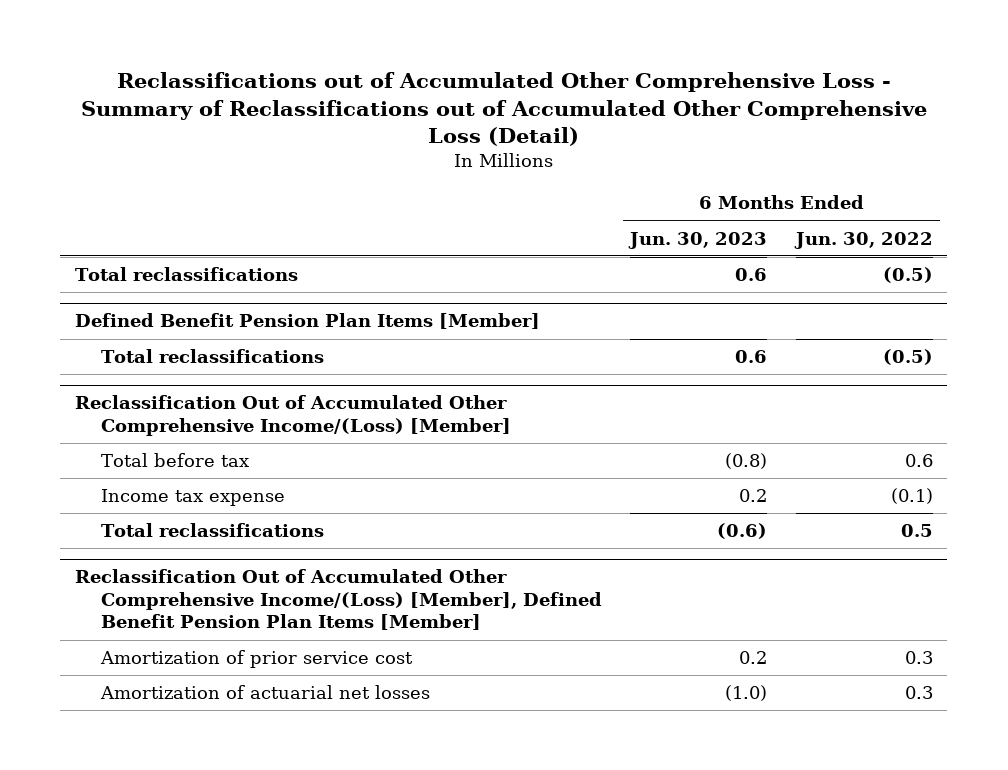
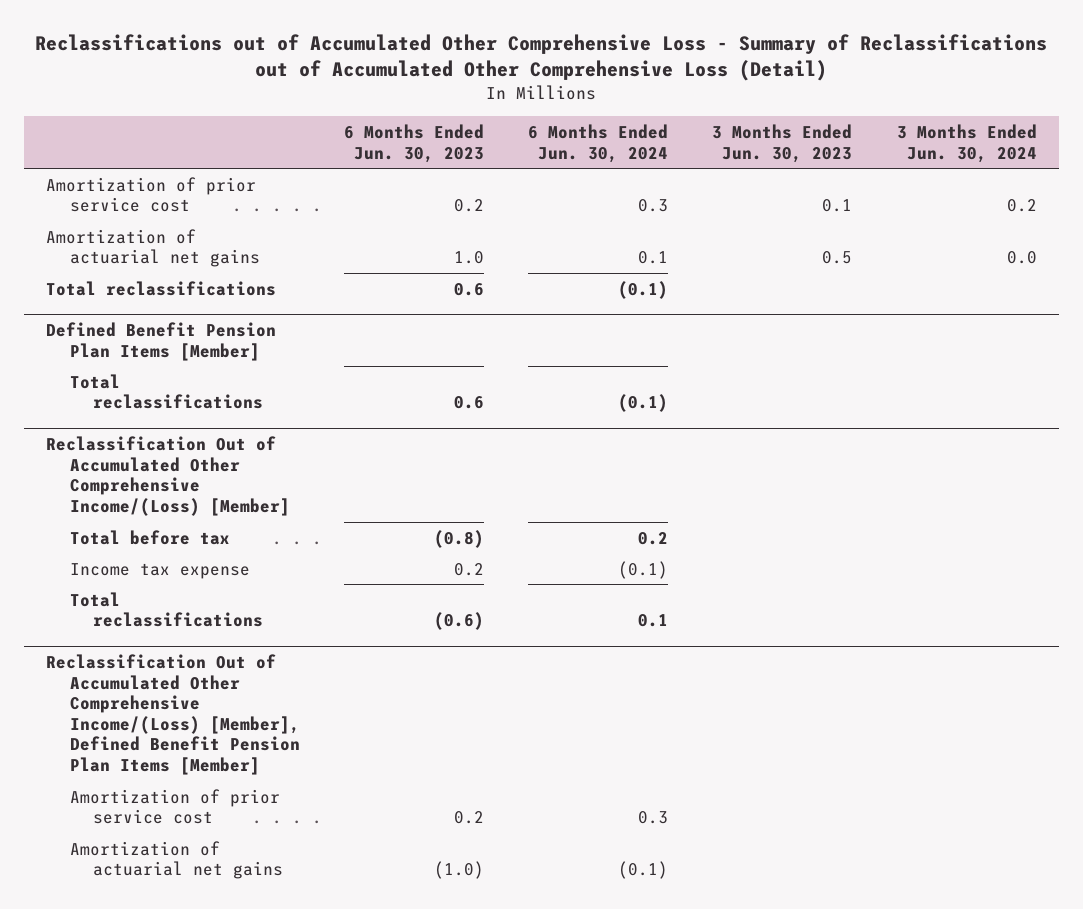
- | 6 Months Ended Jun. 30, 2023 | 6 Months Ended Jun. 30, 2022
+ | 6 Months Ended Jun. 30, 2023 | 6 Months Ended Jun. 30, 2024 | 3 Months Ended Jun. 30, 2023 | 3 Months Ended Jun. 30, 2024
+ Amortization of prior service cost | 0.2 | 0.3 | 0.1 | 0.2
+ Amortization of actuarial net gains | 1.0 | 0.1 | 0.5 | 0.0
@ Reclassification Out of Accumulated Other Comprehensive Income/(Loss) [Member], Defined Benefit Pension Plan Items [Member]
- Amortization of actuarial net losses | (1.0) | 0.3
+ Amortization of actuarial net gains | (1.0) | (0.1) | |

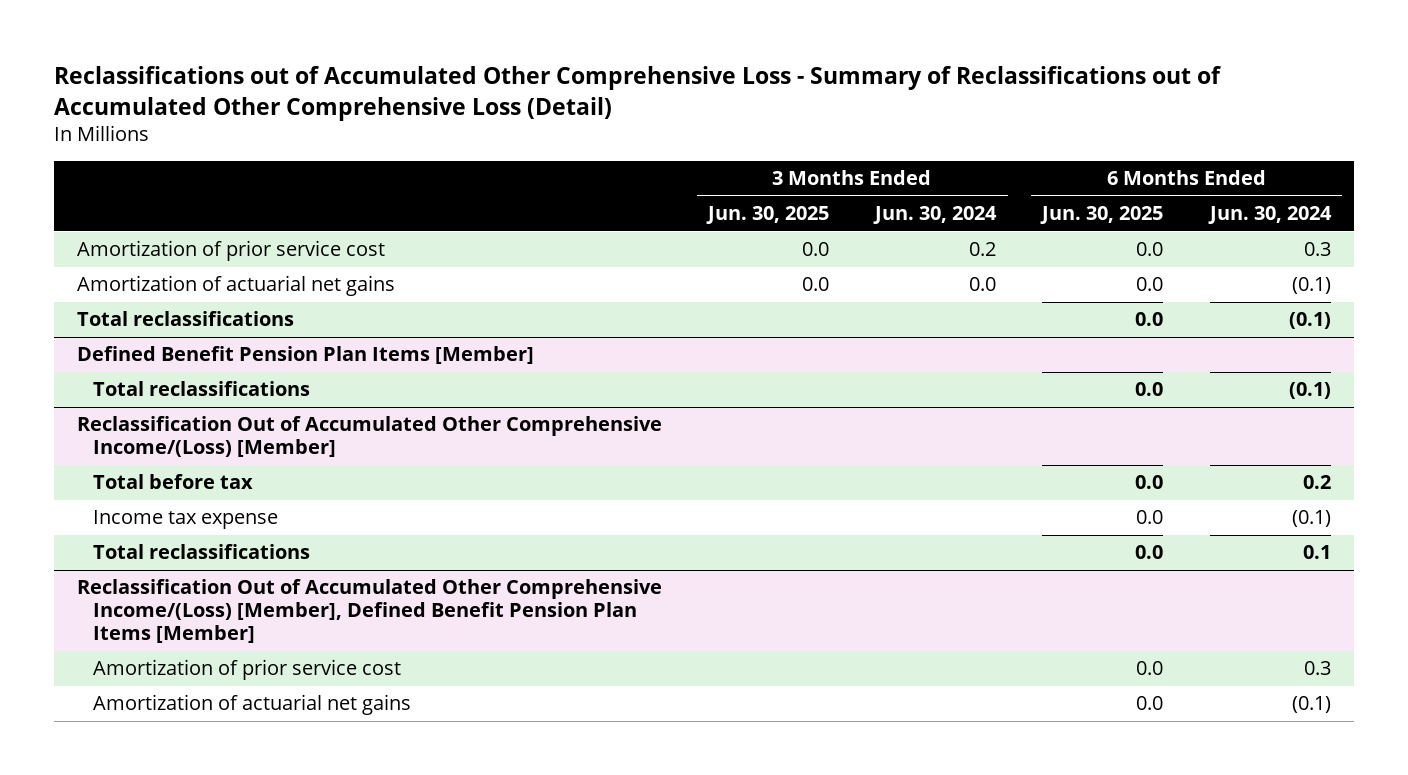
- | 6 Months Ended Jun. 30, 2023 | 6 Months Ended Jun. 30, 2024 | 3 Months Ended Jun. 30, 2023 | 3 Months Ended Jun. 30, 2024
+ | 3 Months Ended Jun. 30, 2025 | 3 Months Ended Jun. 30, 2024 | 6 Months Ended Jun. 30, 2025 | 6 Months Ended Jun. 30, 2024
- Amortization of actuarial net gains | 1.0 | 0.1 | 0.5 | 0.0
+ Amortization of actuarial net gains | 0.0 | 0.0 | 0.0 | (0.1)

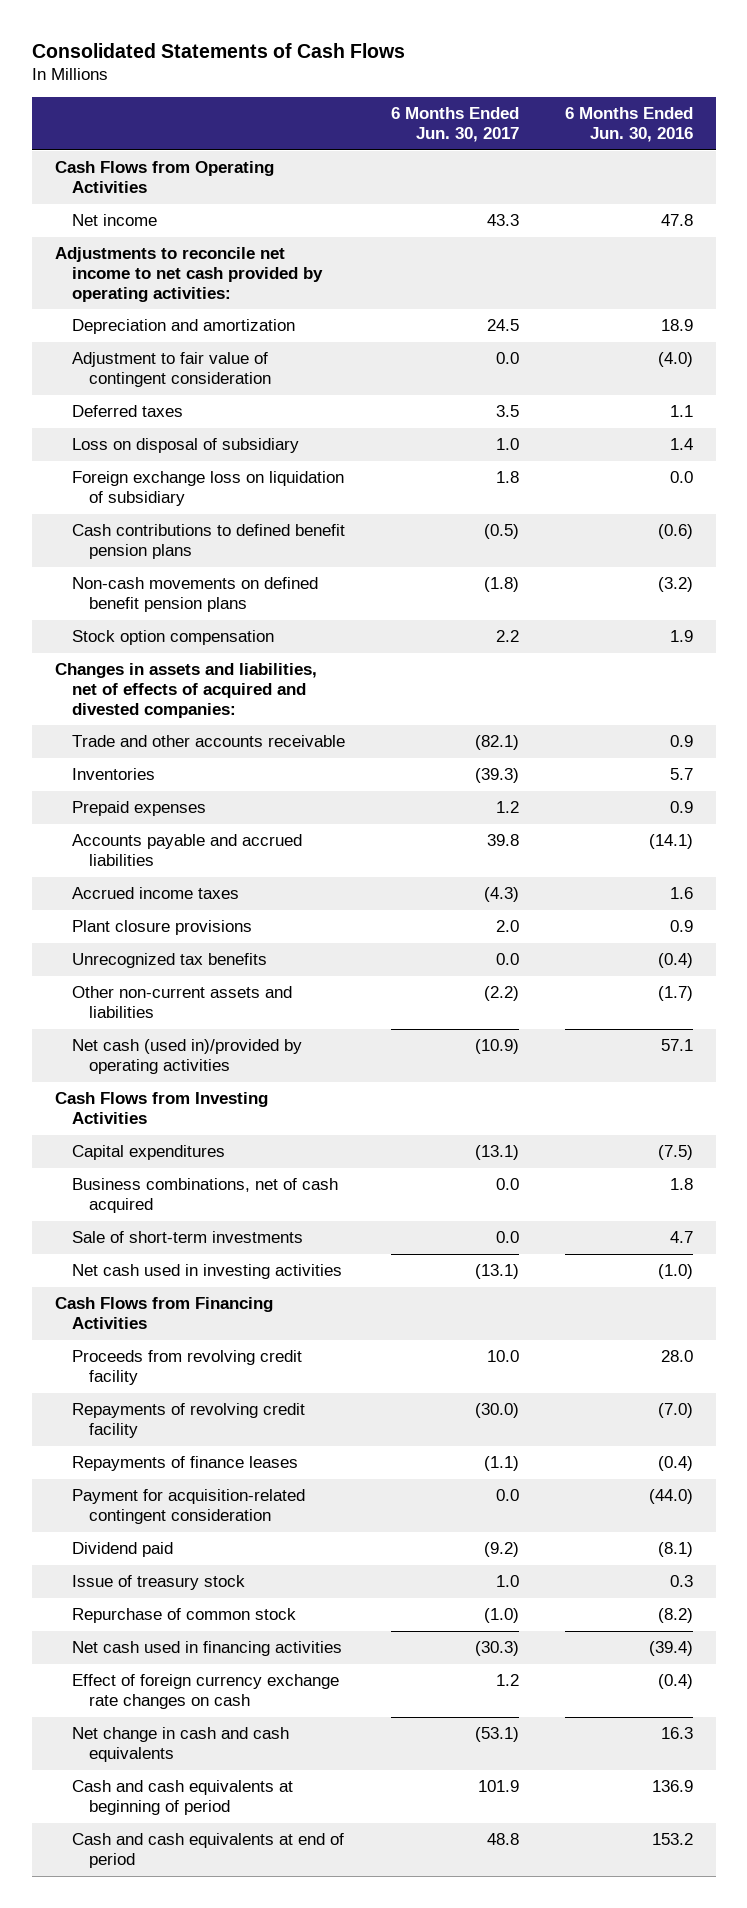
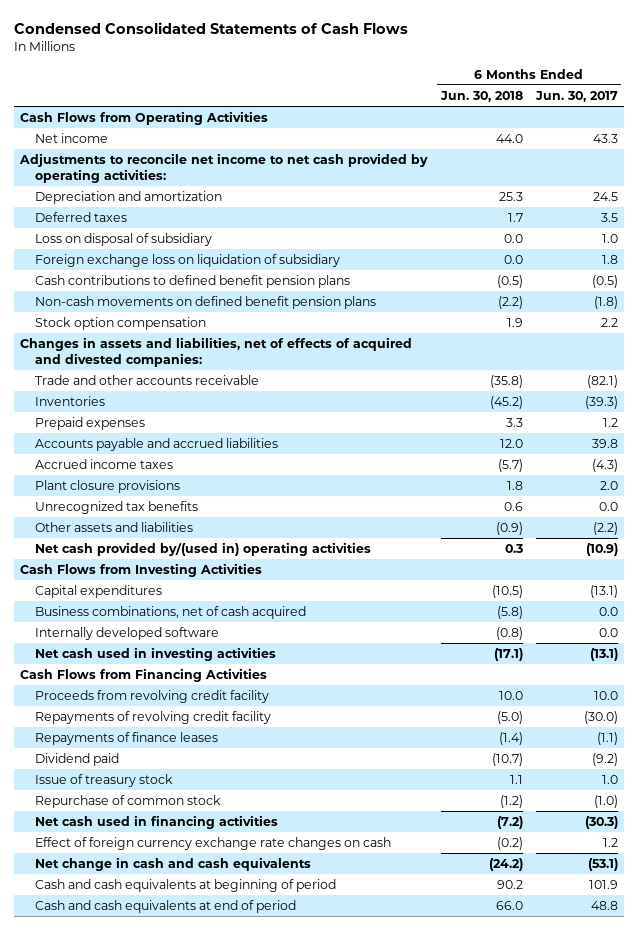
- Consolidated Statements of Cash Flows
+ Condensed Consolidated Statements of Cash Flows
- | 6 Months Ended Jun. 30, 2017 | 6 Months Ended Jun. 30, 2016
+ | 6 Months Ended Jun. 30, 2018 | 6 Months Ended Jun. 30, 2017
- Adjustment to fair value of contingent consideration | 0.0 | (4.0)
- Other non-current assets and liabilities | (2.2) | (1.7)
- Net cash (used in)/provided by operating activities | (10.9) | 57.1
+ Other assets and liabilities | (0.9) | (2.2)
+ Net cash provided by/(used in) operating activities | 0.3 | (10.9)
- Sale of short-term investments | 0.0 | 4.7
+ Internally developed software | (0.8) | 0.0
- Payment for acquisition-related contingent consideration | 0.0 | (44.0)

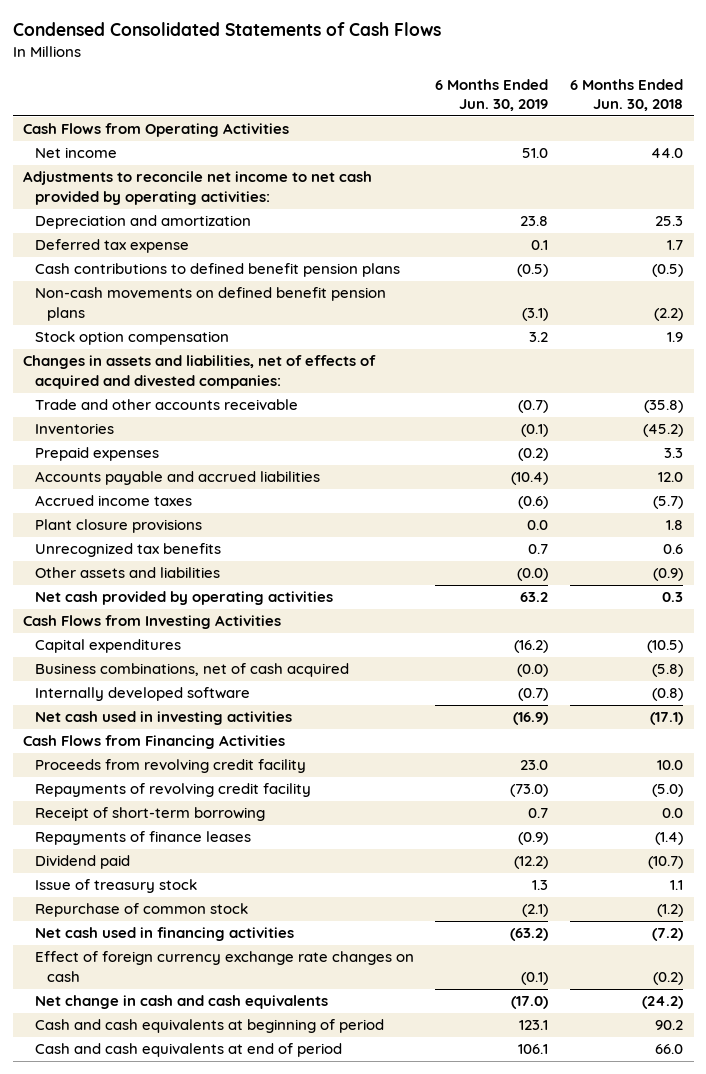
- | 6 Months Ended Jun. 30, 2018 | 6 Months Ended Jun. 30, 2017
+ | 6 Months Ended Jun. 30, 2019 | 6 Months Ended Jun. 30, 2018
- Deferred taxes | 1.7 | 3.5
- Loss on disposal of subsidiary | 0.0 | 1.0
- Foreign exchange loss on liquidation of subsidiary | 0.0 | 1.8
+ Deferred tax expense | 0.1 | 1.7
- Net cash provided by/(used in) operating activities | 0.3 | (10.9)
+ Net cash provided by operating activities | 63.2 | 0.3
+ Receipt of short-term borrowing | 0.7 | 0.0

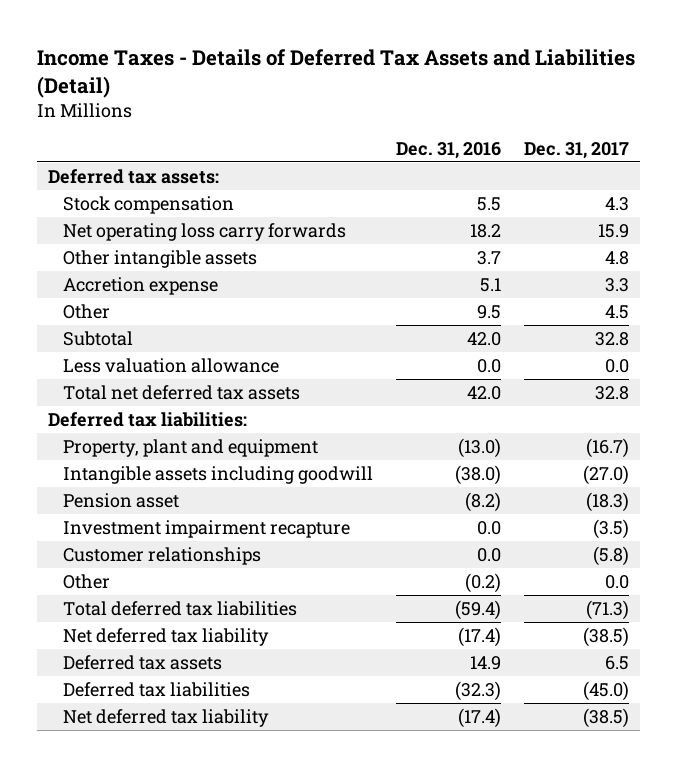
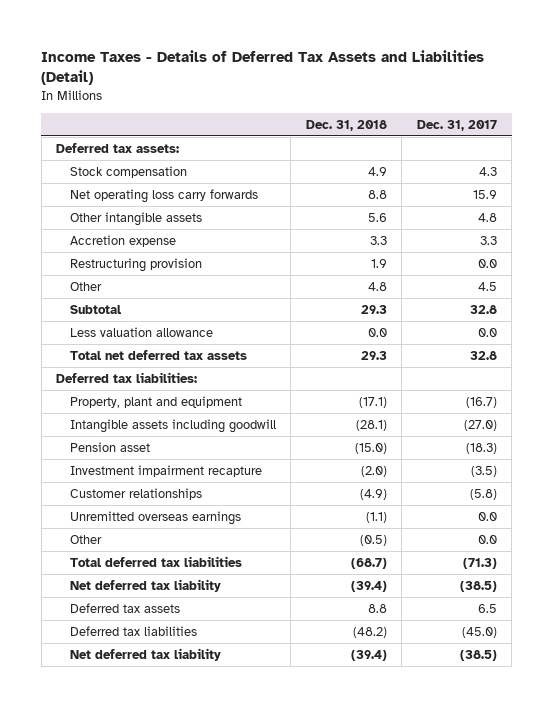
- | Dec. 31, 2016 | Dec. 31, 2017
+ | Dec. 31, 2018 | Dec. 31, 2017
+ Restructuring provision | 1.9 | 0.0
+ Unremitted overseas earnings | (1.1) | 0.0

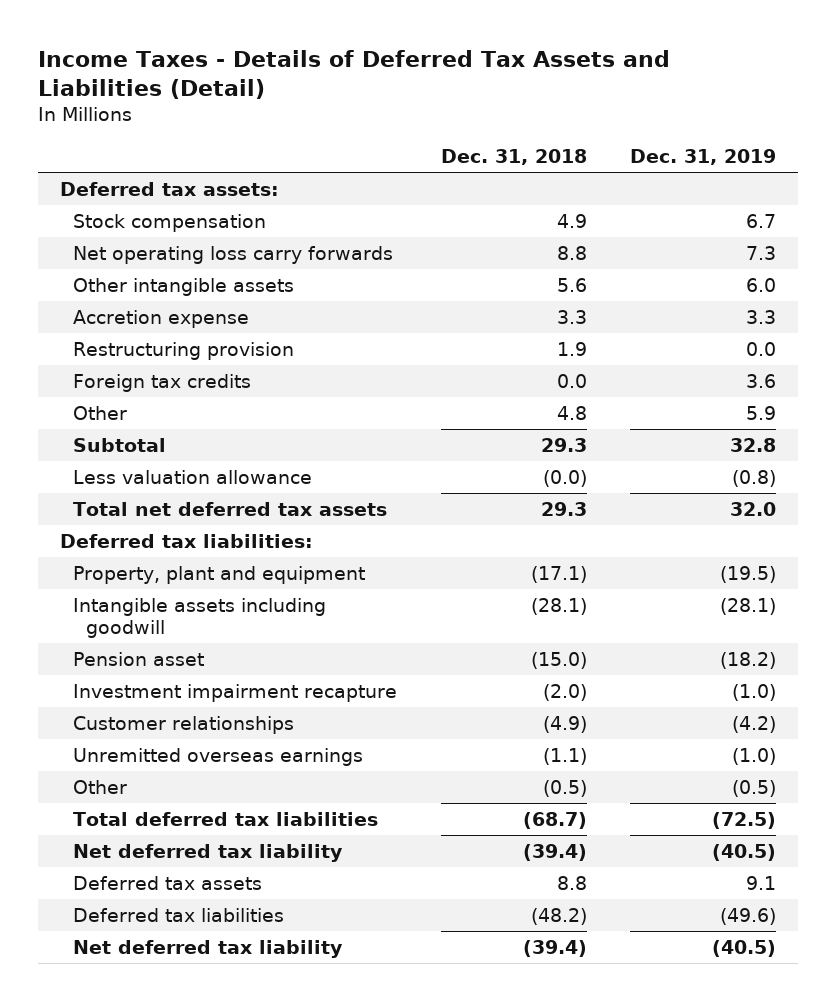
- | Dec. 31, 2018 | Dec. 31, 2017
+ | Dec. 31, 2018 | Dec. 31, 2019
+ Foreign tax credits | 0.0 | 3.6
- Less valuation allowance | 0.0 | 0.0
+ Less valuation allowance | (0.0) | (0.8)

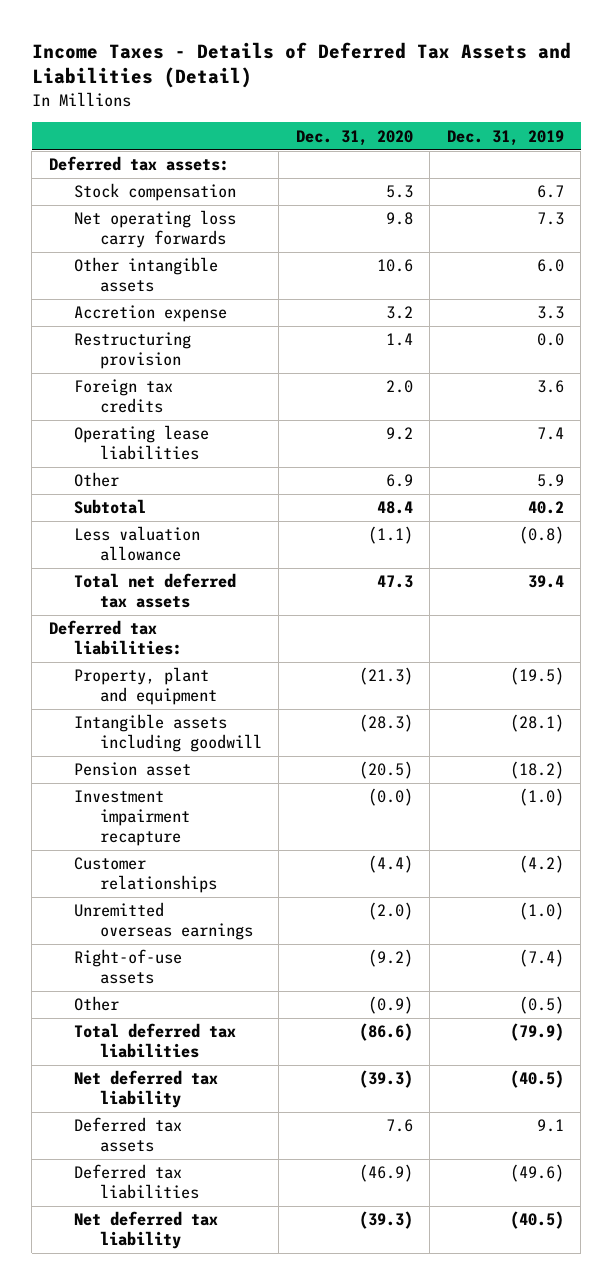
- | Dec. 31, 2018 | Dec. 31, 2019
+ | Dec. 31, 2020 | Dec. 31, 2019
+ Operating lease liabilities | 9.2 | 7.4
- Subtotal | 29.3 | 32.8
+ Subtotal | 48.4 | 40.2
- Total net deferred tax assets | 29.3 | 32.0
+ Total net deferred tax assets | 47.3 | 39.4
+ Right-of-use assets | (9.2) | (7.4)
- Total deferred tax liabilities | (68.7) | (72.5)
+ Total deferred tax liabilities | (86.6) | (79.9)

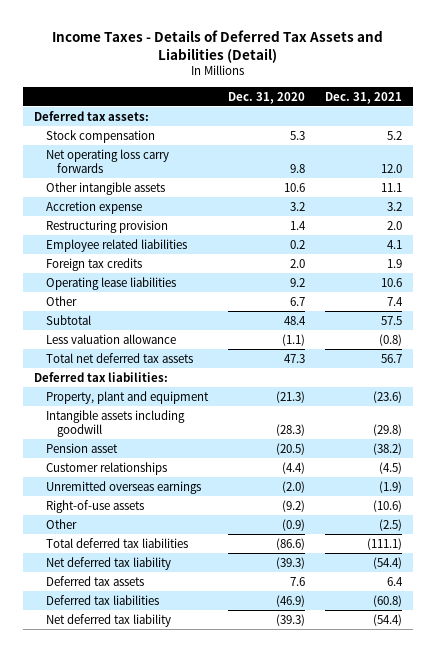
- | Dec. 31, 2020 | Dec. 31, 2019
+ | Dec. 31, 2020 | Dec. 31, 2021
+ Employee related liabilities | 0.2 | 4.1
- Other | 6.9 | 5.9
+ Other | 6.7 | 7.4
- Investment impairment recapture | (0.0) | (1.0)

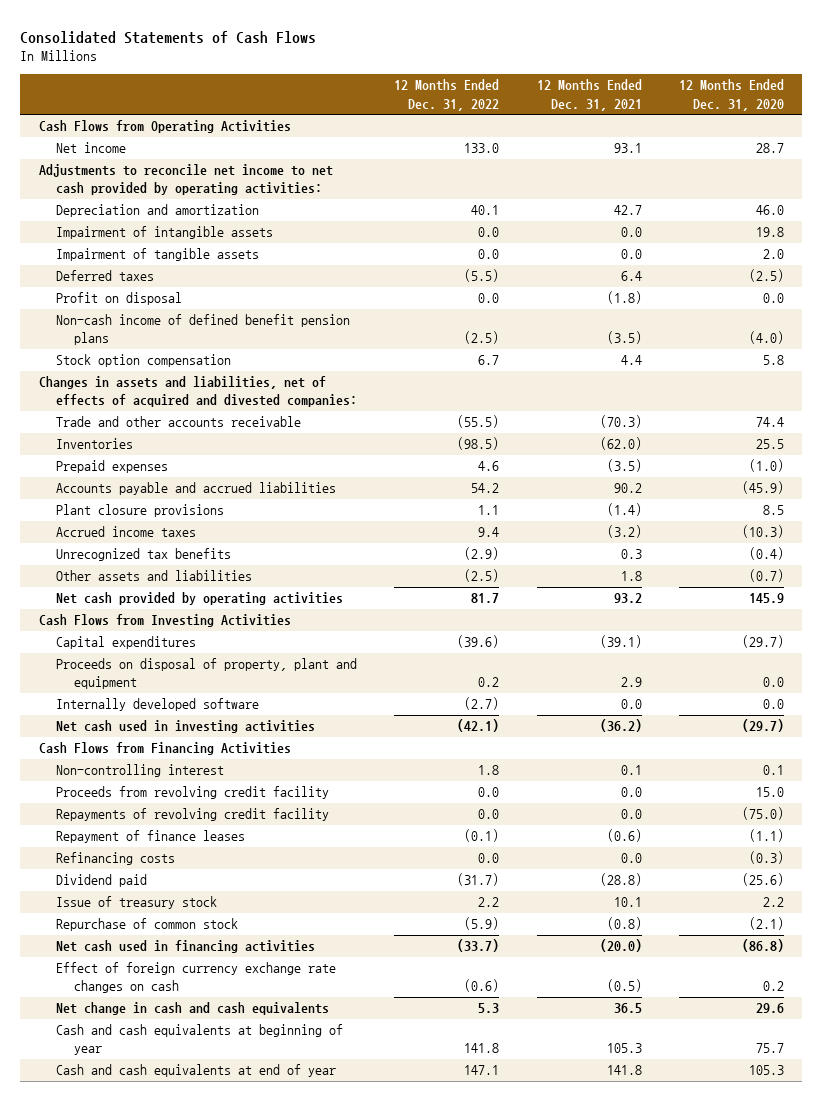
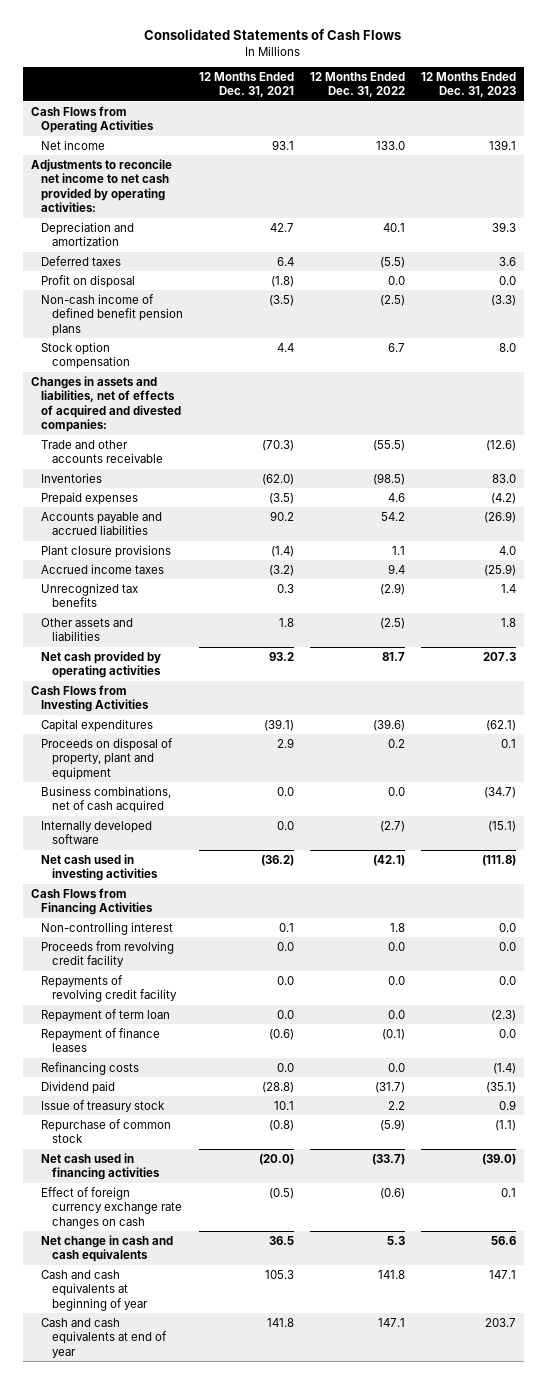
- | 12 Months Ended Dec. 31, 2022 | 12 Months Ended Dec. 31, 2021 | 12 Months Ended Dec. 31, 2020
+ | 12 Months Ended Dec. 31, 2021 | 12 Months Ended Dec. 31, 2022 | 12 Months Ended Dec. 31, 2023
- Impairment of intangible assets | 0.0 | 0.0 | 19.8
- Impairment of tangible assets | 0.0 | 0.0 | 2.0
+ Business combinations, net of cash acquired | 0.0 | 0.0 | (34.7)
+ Repayment of term loan | 0.0 | 0.0 | (2.3)

